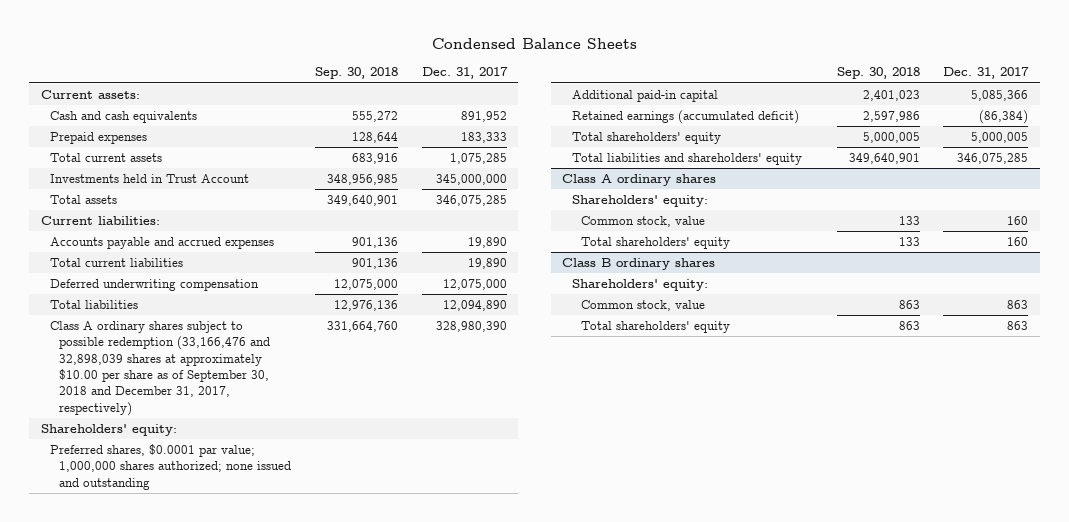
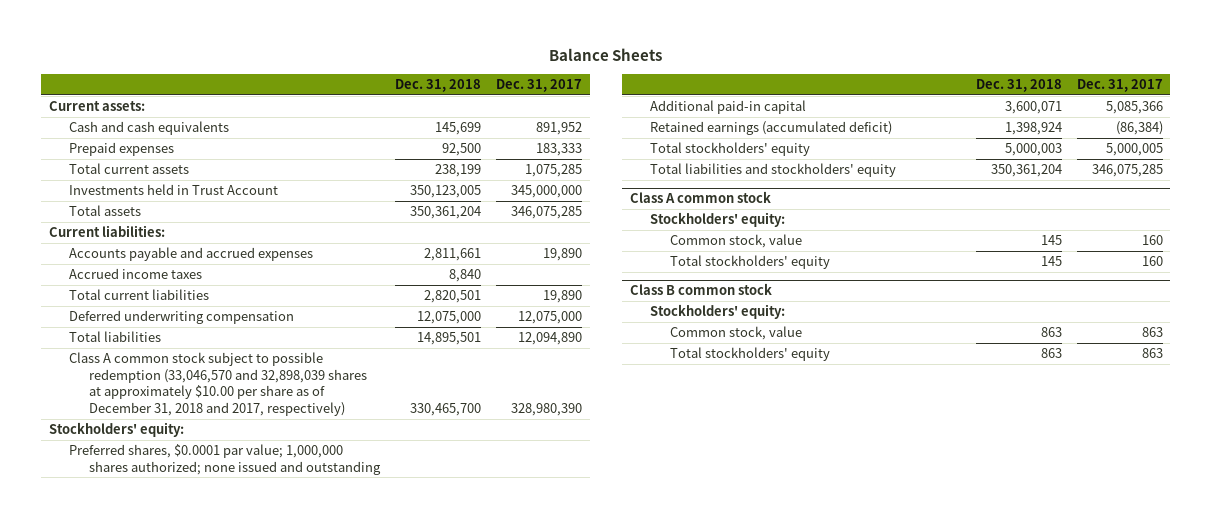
- Condensed Balance Sheets
+ Balance Sheets
- | Sep. 30, 2018 | Dec. 31, 2017
+ | Dec. 31, 2018 | Dec. 31, 2017
+ Accrued income taxes | 8,840 |
- Class A ordinary shares subject to possible redemption (33,166,476 and 32,898,039 shares at approximately $10.00 per share as of September 30, 2018 and December 31, 2017, respectively) | 331,664,760 | 328,980,390
- Shareholders' equity:
+ Class A common stock subject to possible redemption (33,046,570 and 32,898,039 shares at approximately $10.00 per share as of December 31, 2018 and 2017, respectively) | 330,465,700 | 328,980,390
+ Stockholders' equity:
- Total shareholders' equity | 5,000,005 | 5,000,005
- Total liabilities and shareholders' equity | 349,640,901 | 346,075,285
- Class A ordinary shares
- Shareholders' equity:
+ Total stockholders' equity | 5,000,003 | 5,000,005
+ Total liabilities and stockholders' equity | 350,361,204 | 346,075,285
+ Class A common stock
+ Stockholders' equity:
- Total shareholders' equity | 133 | 160
- Class B ordinary shares
- Shareholders' equity:
+ Total stockholders' equity | 145 | 160
+ Class B common stock
+ Stockholders' equity:
- Total shareholders' equity | 863 | 863
+ Total stockholders' equity | 863 | 863

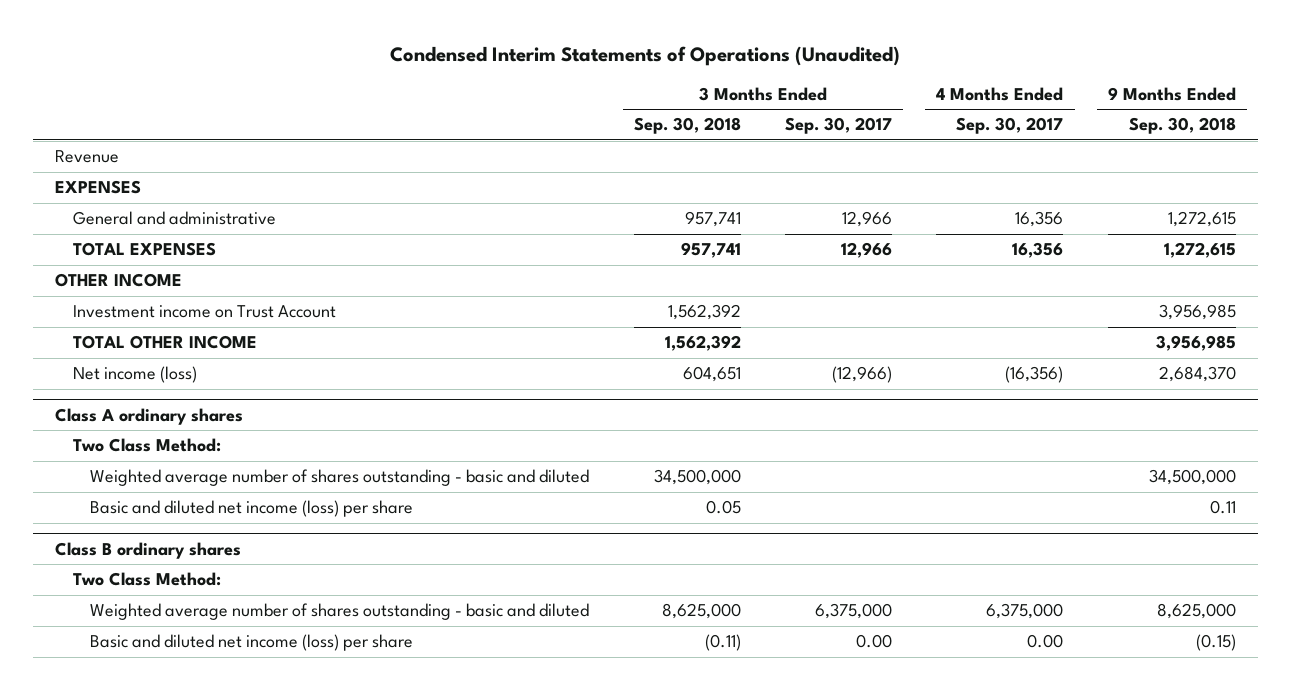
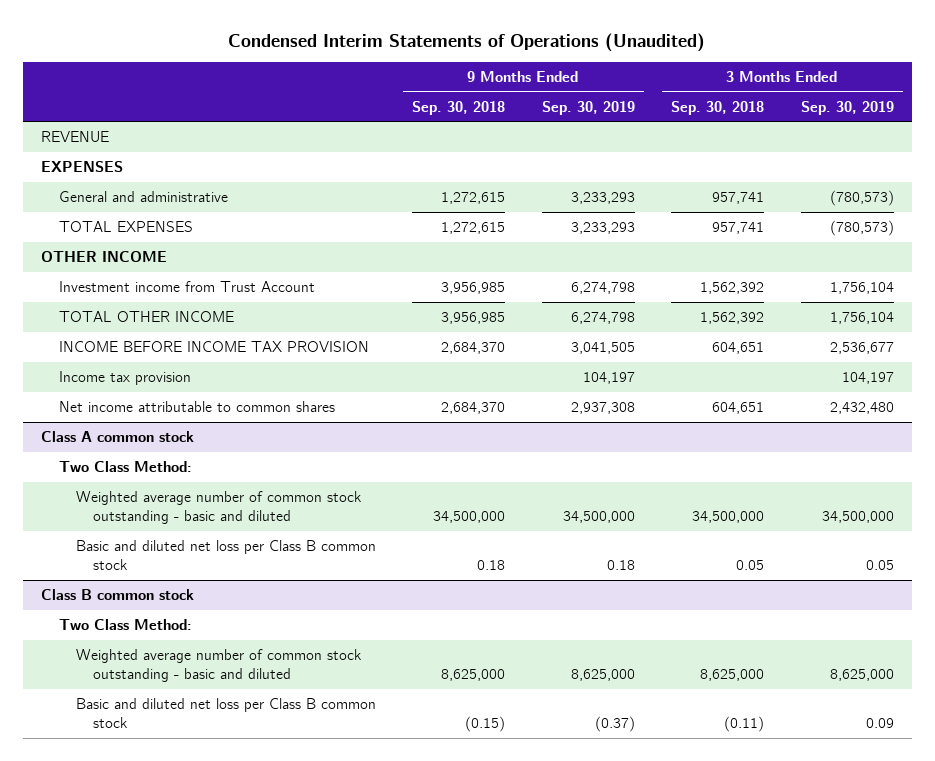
- | 3 Months Ended Sep. 30, 2018 | 3 Months Ended Sep. 30, 2017 | 4 Months Ended Sep. 30, 2017 | 9 Months Ended Sep. 30, 2018
+ | 9 Months Ended Sep. 30, 2018 | 9 Months Ended Sep. 30, 2019 | 3 Months Ended Sep. 30, 2018 | 3 Months Ended Sep. 30, 2019
- Revenue
+ REVENUE
- Investment income on Trust Account | 1,562,392 | | | 3,956,985
+ Investment income from Trust Account | 3,956,985 | 6,274,798 | 1,562,392 | 1,756,104
- Net income (loss) | 604,651 | (12,966) | (16,356) | 2,684,370
- Class A ordinary shares
+ INCOME BEFORE INCOME TAX PROVISION | 2,684,370 | 3,041,505 | 604,651 | 2,536,677
+ Income tax provision | | 104,197 | | 104,197
+ Net income attributable to common shares | 2,684,370 | 2,937,308 | 604,651 | 2,432,480
+ Class A common stock
- Weighted average number of shares outstanding - basic and diluted | 34,500,000 | | | 34,500,000
- Basic and diluted net income (loss) per share | 0.05 | | | 0.11
- Class B ordinary shares
+ Weighted average number of common stock outstanding - basic and diluted | 34,500,000 | 34,500,000 | 34,500,000 | 34,500,000
+ Basic and diluted net loss per Class B common stock | 0.18 | 0.18 | 0.05 | 0.05
+ Class B common stock
- Weighted average number of shares outstanding - basic and diluted | 8,625,000 | 6,375,000 | 6,375,000 | 8,625,000
- Basic and diluted net income (loss) per share | (0.11) | 0.00 | 0.00 | (0.15)
+ Weighted average number of common stock outstanding - basic and diluted | 8,625,000 | 8,625,000 | 8,625,000 | 8,625,000
+ Basic and diluted net loss per Class B common stock | (0.15) | (0.37) | (0.11) | 0.09

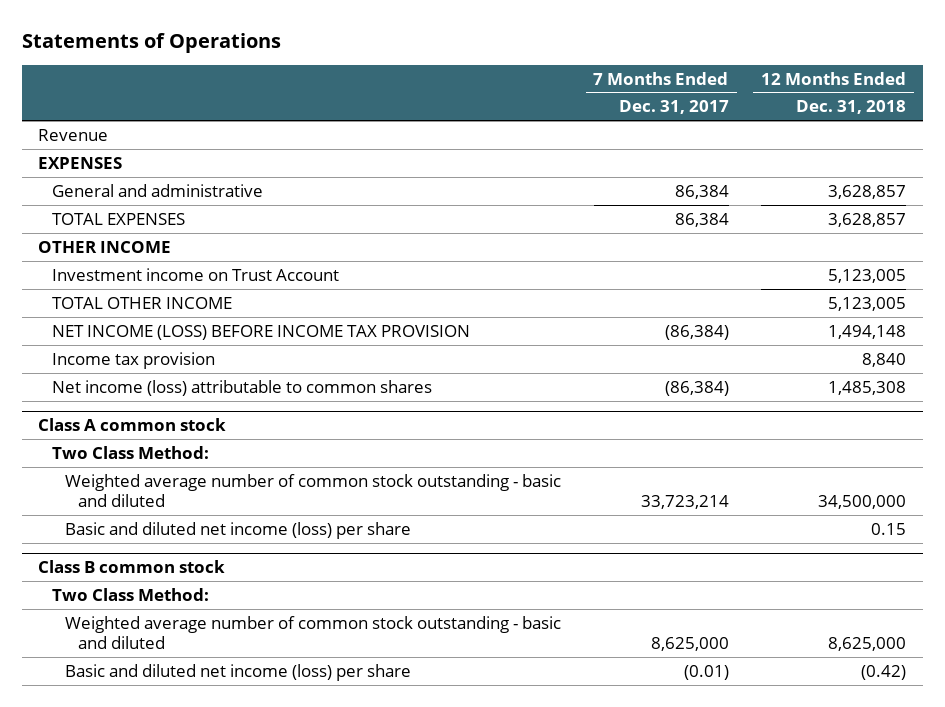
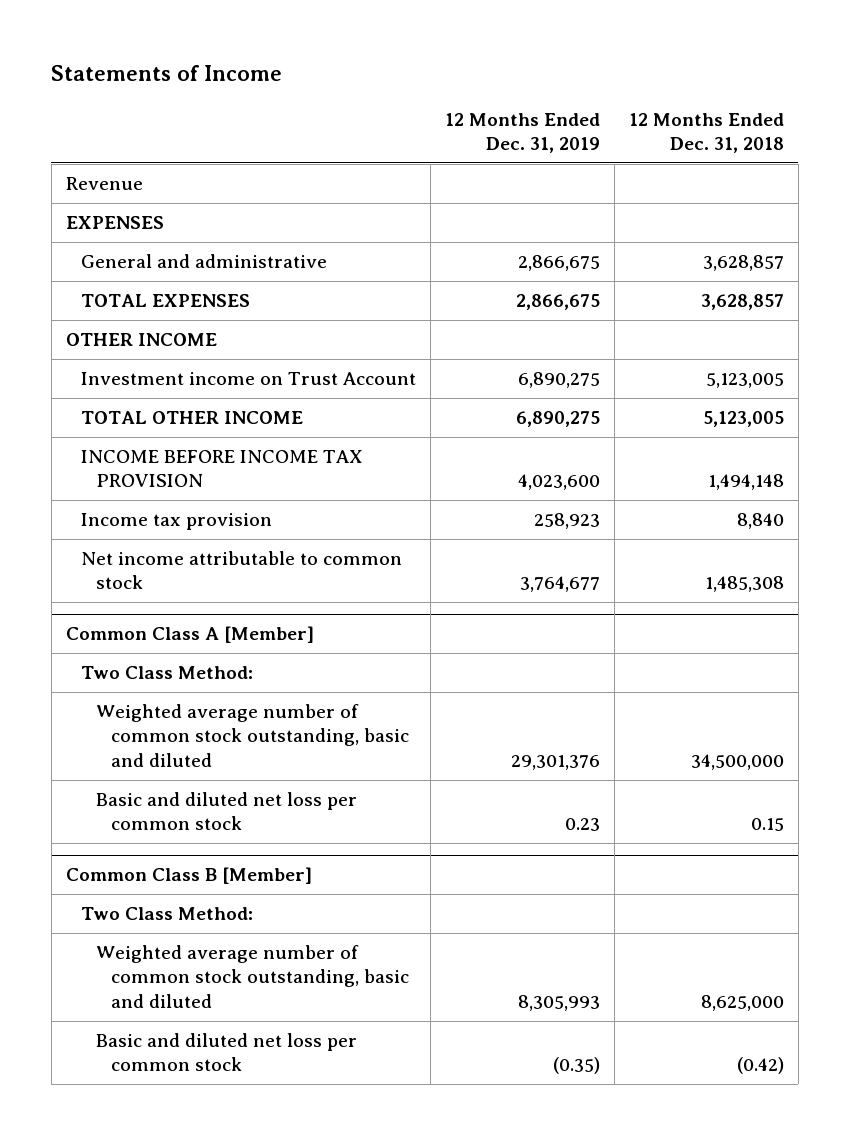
- Statements of Operations
+ Statements of Income
- | 7 Months Ended Dec. 31, 2017 | 12 Months Ended Dec. 31, 2018
+ | 12 Months Ended Dec. 31, 2019 | 12 Months Ended Dec. 31, 2018
- NET INCOME (LOSS) BEFORE INCOME TAX PROVISION | (86,384) | 1,494,148
+ INCOME BEFORE INCOME TAX PROVISION | 4,023,600 | 1,494,148
- Net income (loss) attributable to common shares | (86,384) | 1,485,308
- Class A common stock
+ Net income attributable to common stock | 3,764,677 | 1,485,308
+ Common Class A [Member]
- Weighted average number of common stock outstanding - basic and diluted | 33,723,214 | 34,500,000
- Basic and diluted net income (loss) per share | | 0.15
- Class B common stock
+ Weighted average number of common stock outstanding, basic and diluted | 29,301,376 | 34,500,000
+ Basic and diluted net loss per common stock | 0.23 | 0.15
+ Common Class B [Member]
- Weighted average number of common stock outstanding - basic and diluted | 8,625,000 | 8,625,000
- Basic and diluted net income (loss) per share | (0.01) | (0.42)
+ Weighted average number of common stock outstanding, basic and diluted | 8,305,993 | 8,625,000
+ Basic and diluted net loss per common stock | (0.35) | (0.42)

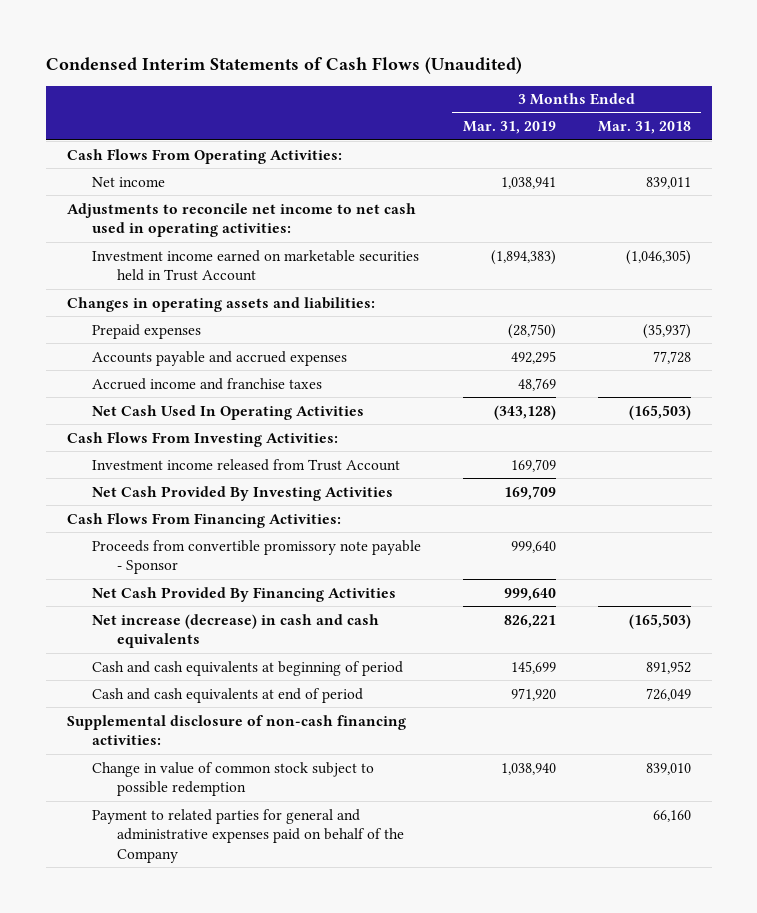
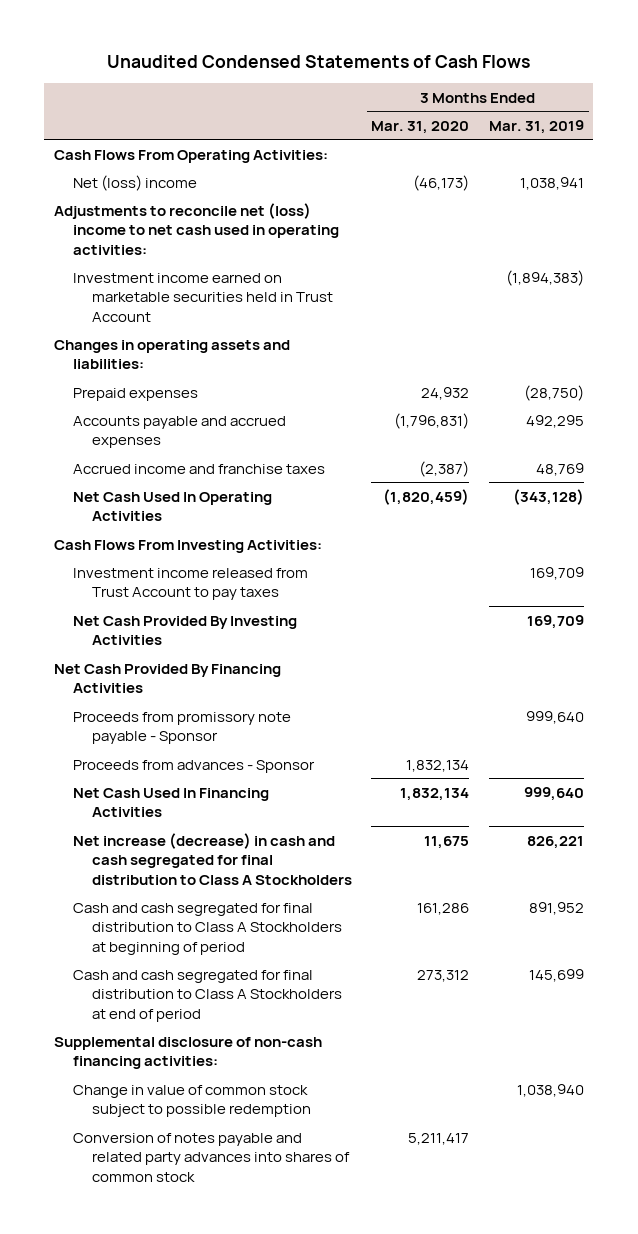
- Condensed Interim Statements of Cash Flows (Unaudited)
+ Unaudited Condensed Statements of Cash Flows
- | 3 Months Ended Mar. 31, 2019 | 3 Months Ended Mar. 31, 2018
+ | 3 Months Ended Mar. 31, 2020 | 3 Months Ended Mar. 31, 2019
- Net income | 1,038,941 | 839,011
- Adjustments to reconcile net income to net cash used in operating activities:
+ Net (loss) income | (46,173) | 1,038,941
+ Adjustments to reconcile net (loss) income to net cash used in operating activities:
- Investment income released from Trust Account | 169,709 |
+ Investment income released from Trust Account to pay taxes | | 169,709
- Cash Flows From Financing Activities:
- Proceeds from convertible promissory note payable - Sponsor | 999,640 |
- Net Cash Provided By Financing Activities | 999,640 |
- Net increase (decrease) in cash and cash equivalents | 826,221 | (165,503)
- Cash and cash equivalents at beginning of period | 145,699 | 891,952
- Cash and cash equivalents at end of period | 971,920 | 726,049
+ Net Cash Provided By Financing Activities
+ Proceeds from promissory note payable - Sponsor | | 999,640
+ Proceeds from advances - Sponsor | 1,832,134 |
+ Net Cash Used In Financing Activities | 1,832,134 | 999,640
+ Net increase (decrease) in cash and cash segregated for final distribution to Class A Stockholders | 11,675 | 826,221
+ Cash and cash segregated for final distribution to Class A Stockholders at beginning of period | 161,286 | 891,952
+ Cash and cash segregated for final distribution to Class A Stockholders at end of period | 273,312 | 145,699
- Payment to related parties for general and administrative expenses paid on behalf of the Company | | 66,160
+ Conversion of notes payable and related party advances into shares of common stock | 5,211,417 |

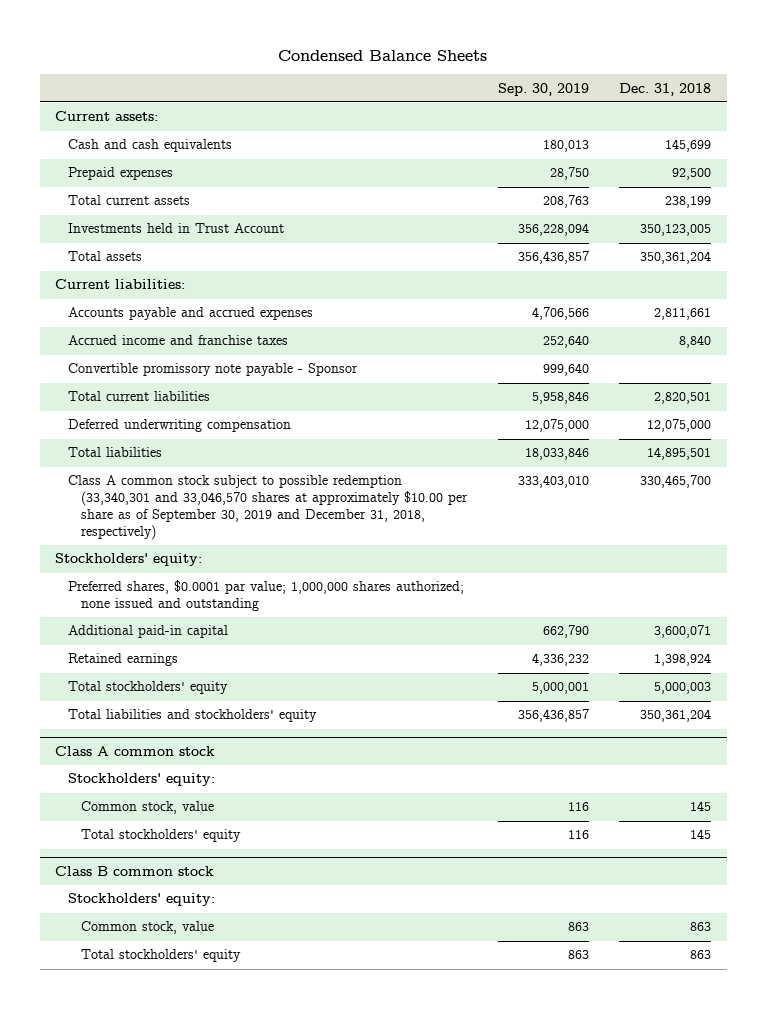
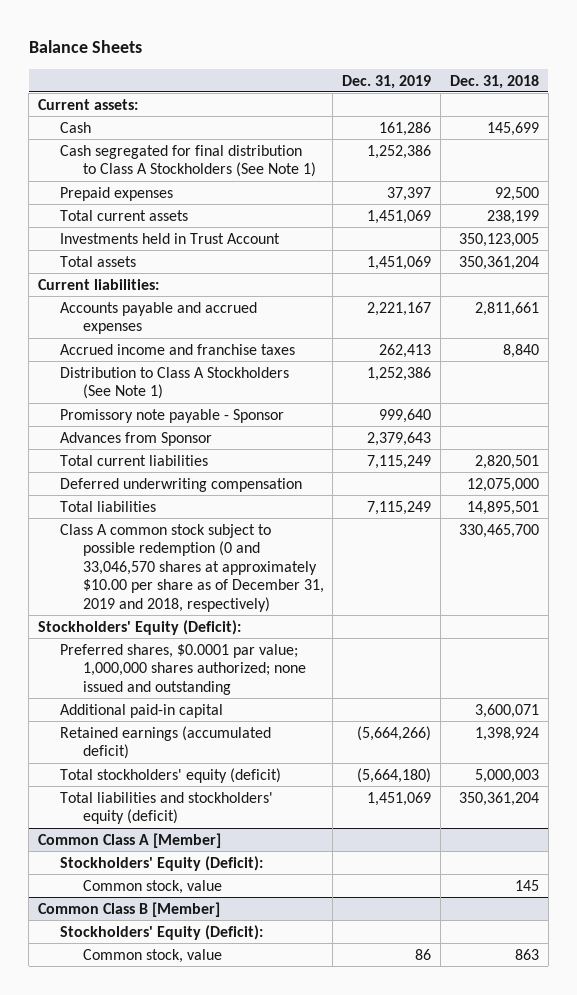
- Condensed Balance Sheets
+ Balance Sheets
- | Sep. 30, 2019 | Dec. 31, 2018
+ | Dec. 31, 2019 | Dec. 31, 2018
- Cash and cash equivalents | 180,013 | 145,699
+ Cash | 161,286 | 145,699
+ Cash segregated for final distribution to Class A Stockholders (See Note 1) | 1,252,386 |
- Convertible promissory note payable - Sponsor | 999,640 |
+ Distribution to Class A Stockholders (See Note 1) | 1,252,386 |
+ Promissory note payable - Sponsor | 999,640 |
+ Advances from Sponsor | 2,379,643 |
- Class A common stock subject to possible redemption (33,340,301 and 33,046,570 shares at approximately $10.00 per share as of September 30, 2019 and December 31, 2018, respectively) | 333,403,010 | 330,465,700
- Stockholders' equity:
+ Class A common stock subject to possible redemption (0 and 33,046,570 shares at approximately $10.00 per share as of December 31, 2019 and 2018, respectively) | | 330,465,700
+ Stockholders' Equity (Deficit):
- Retained earnings | 4,336,232 | 1,398,924
- Total stockholders' equity | 5,000,001 | 5,000,003
- Total liabilities and stockholders' equity | 356,436,857 | 350,361,204
- Class A common stock
- Stockholders' equity:
+ Retained earnings (accumulated deficit) | (5,664,266) | 1,398,924
+ Total stockholders' equity (deficit) | (5,664,180) | 5,000,003
+ Total liabilities and stockholders' equity (deficit) | 1,451,069 | 350,361,204
+ Common Class A [Member]
+ Stockholders' Equity (Deficit):
- Total stockholders' equity | 116 | 145
- Class B common stock
- Stockholders' equity:
+ Common Class B [Member]
+ Stockholders' Equity (Deficit):
- Total stockholders' equity | 863 | 863

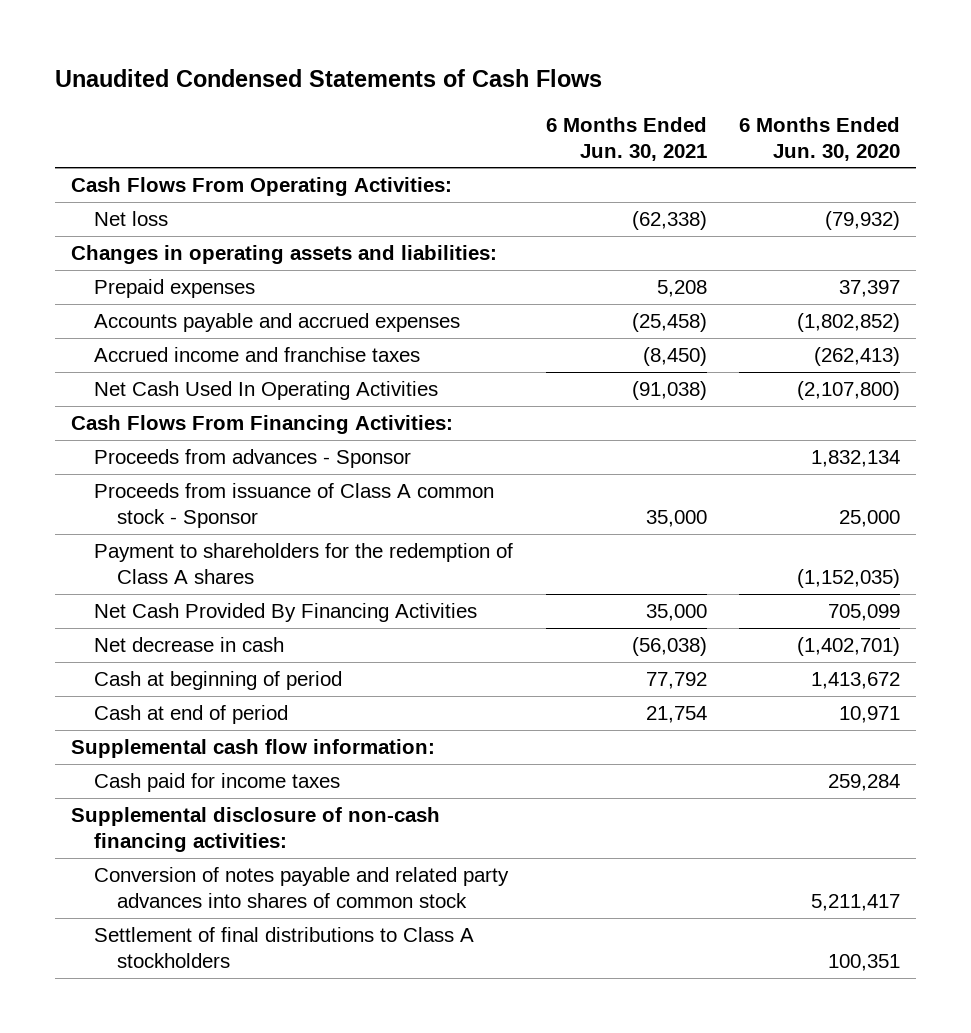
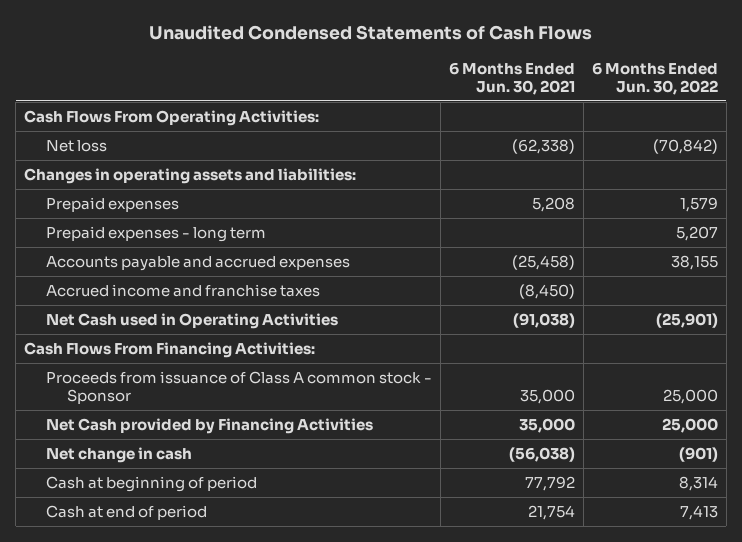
- | 6 Months Ended Jun. 30, 2021 | 6 Months Ended Jun. 30, 2020
+ | 6 Months Ended Jun. 30, 2021 | 6 Months Ended Jun. 30, 2022
+ Prepaid expenses - long term | | 5,207
- Net Cash Used In Operating Activities | (91,038) | (2,107,800)
+ Net Cash used in Operating Activities | (91,038) | (25,901)
- Proceeds from advances - Sponsor | | 1,832,134
- Payment to shareholders for the redemption of Class A shares | | (1,152,035)
- Net Cash Provided By Financing Activities | 35,000 | 705,099
- Net decrease in cash | (56,038) | (1,402,701)
+ Net Cash provided by Financing Activities | 35,000 | 25,000
+ Net change in cash | (56,038) | (901)
- Supplemental cash flow information:
- Cash paid for income taxes | | 259,284
- Supplemental disclosure of non-cash financing activities:
- Conversion of notes payable and related party advances into shares of common stock | | 5,211,417
- Settlement of final distributions to Class A stockholders | | 100,351

